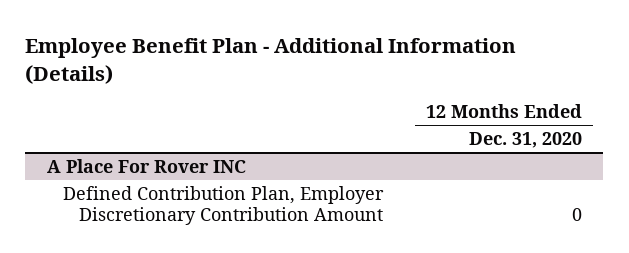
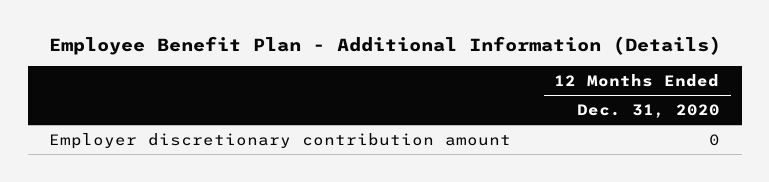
- A Place For Rover INC
- Defined Contribution Plan, Employer Discretionary Contribution Amount | 0
+ Employer discretionary contribution amount | 0

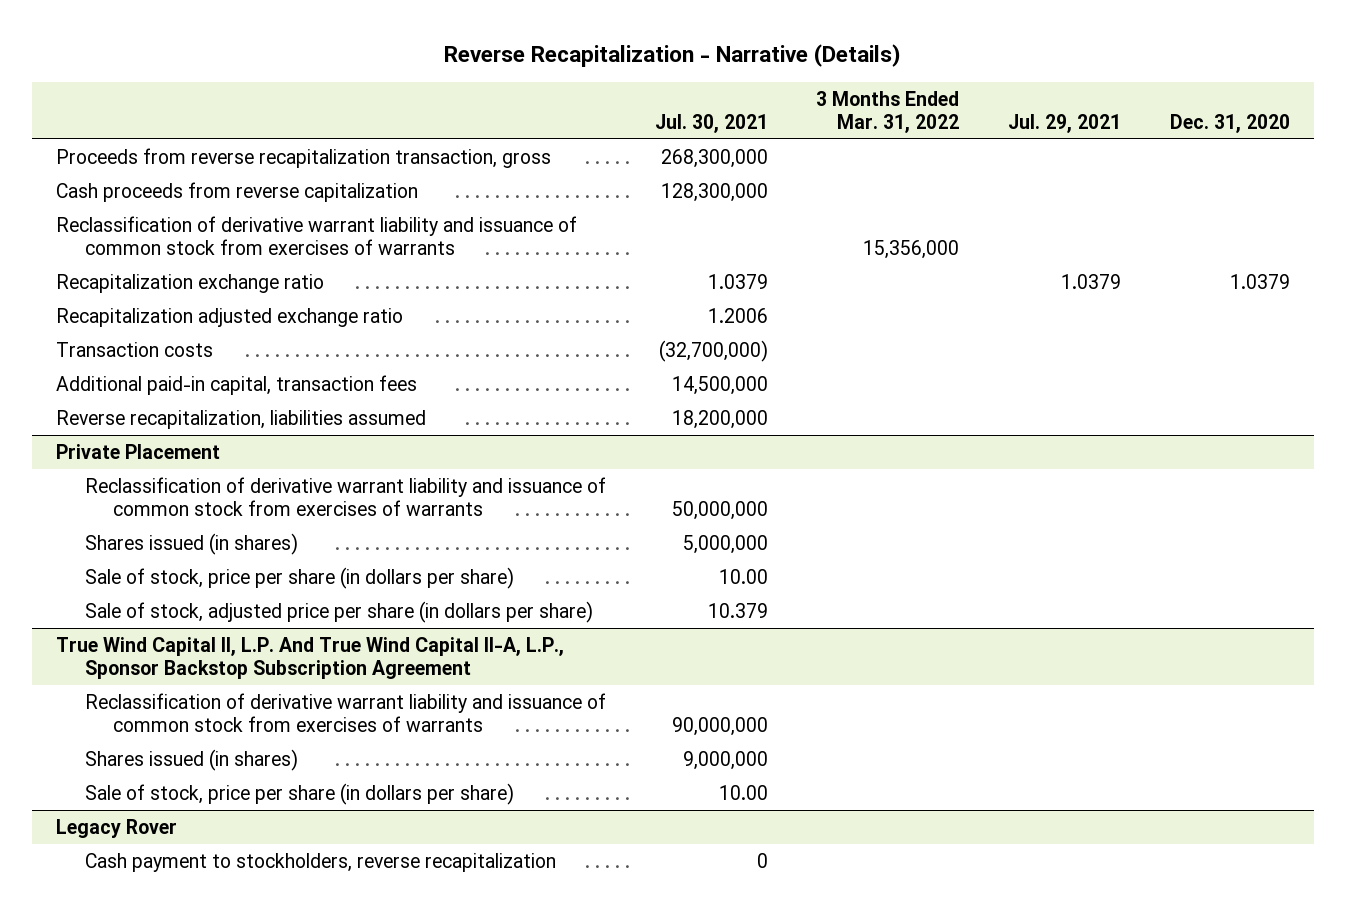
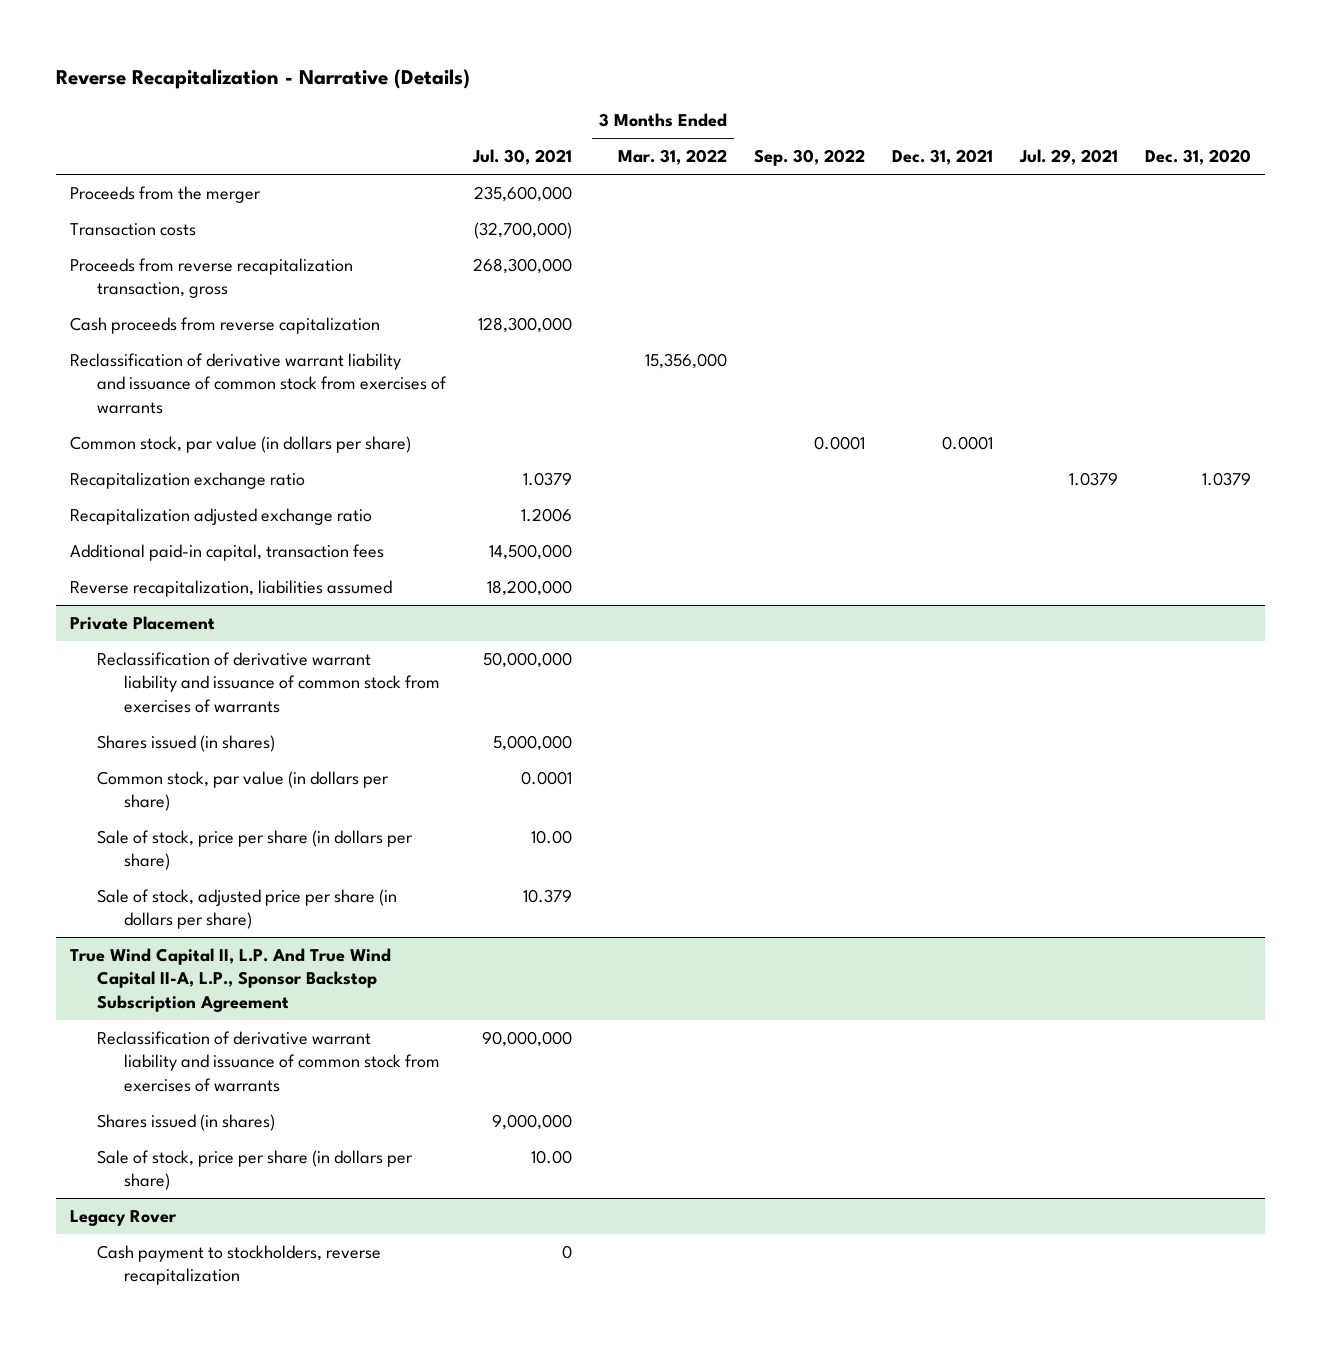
- | Jul. 30, 2021 | 3 Months Ended Mar. 31, 2022 | Jul. 29, 2021 | Dec. 31, 2020
+ | Jul. 30, 2021 | 3 Months Ended Mar. 31, 2022 | Sep. 30, 2022 | Dec. 31, 2021 | Jul. 29, 2021 | Dec. 31, 2020
+ Proceeds from the merger | 235,600,000 | | | | |
moved up: Transaction costs | (32,700,000) | | | | |
+ Common stock, par value (in dollars per share) | | | 0.0001 | 0.0001 | |
@ Private Placement
+ Common stock, par value (in dollars per share) | 0.0001 | | | | |

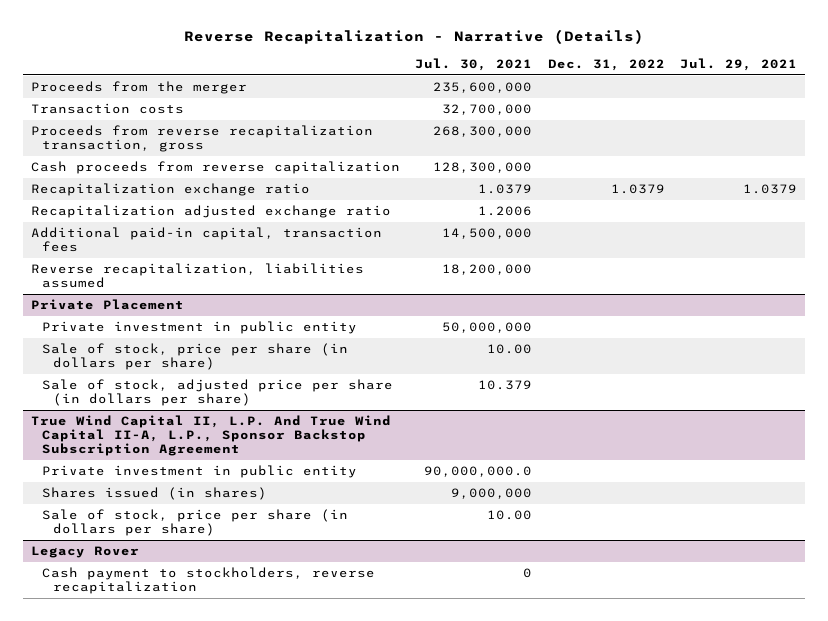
- | Jul. 30, 2021 | 3 Months Ended Mar. 31, 2022 | Sep. 30, 2022 | Dec. 31, 2021 | Jul. 29, 2021 | Dec. 31, 2020
+ | Jul. 30, 2021 | Dec. 31, 2022 | Jul. 29, 2021
- Transaction costs | (32,700,000) | | | | |
+ Transaction costs | 32,700,000 | |
- Reclassification of derivative warrant liability and issuance of common stock from exercises of warrants | | 15,356,000 | | | |
- Common stock, par value (in dollars per share) | | | 0.0001 | 0.0001 | |
@ Private Placement
- Reclassification of derivative warrant liability and issuance of common stock from exercises of warrants | 50,000,000 | | | | |
- Shares issued (in shares) | 5,000,000 | | | | |
- Common stock, par value (in dollars per share) | 0.0001 | | | | |
+ Private investment in public entity | 50,000,000 | |
@ True Wind Capital II, L.P. And True Wind Capital II-A, L.P., Sponsor Backstop Subscription Agreement
- Reclassification of derivative warrant liability and issuance of common stock from exercises of warrants | 90,000,000 | | | | |
+ Private investment in public entity | 90,000,000.0 | |

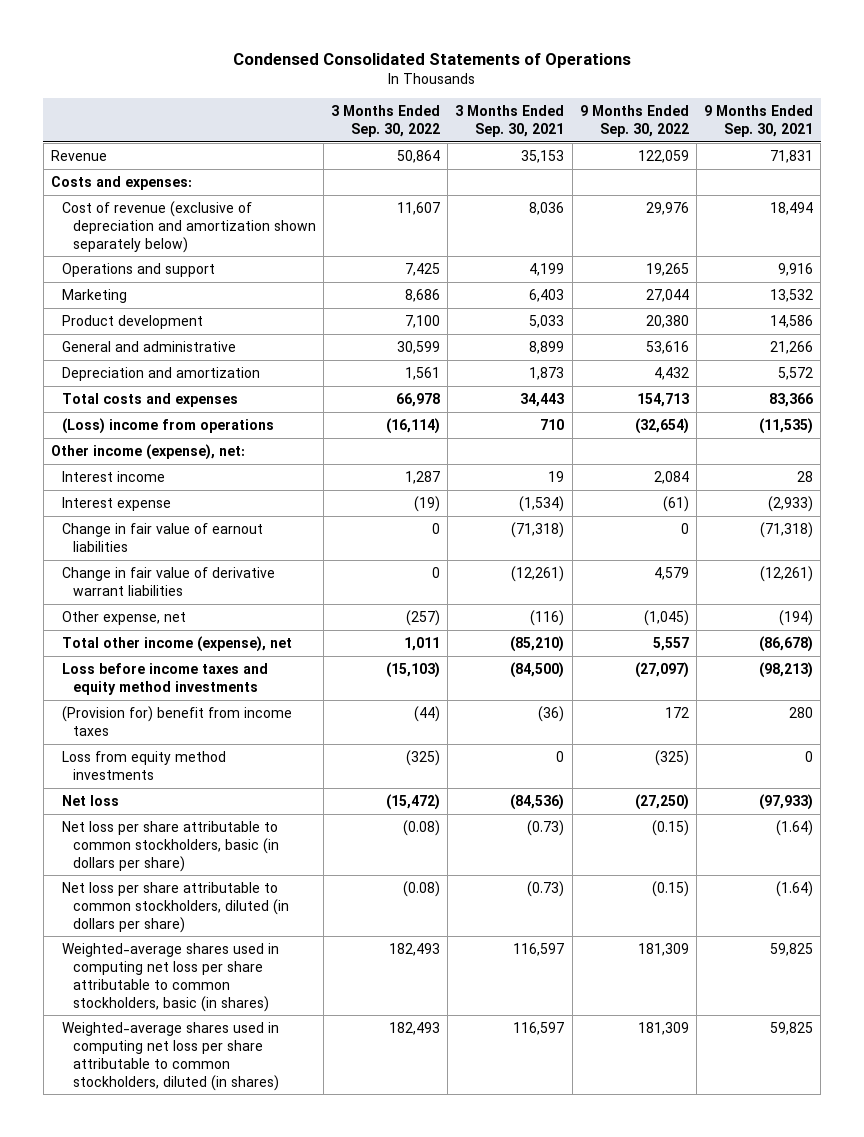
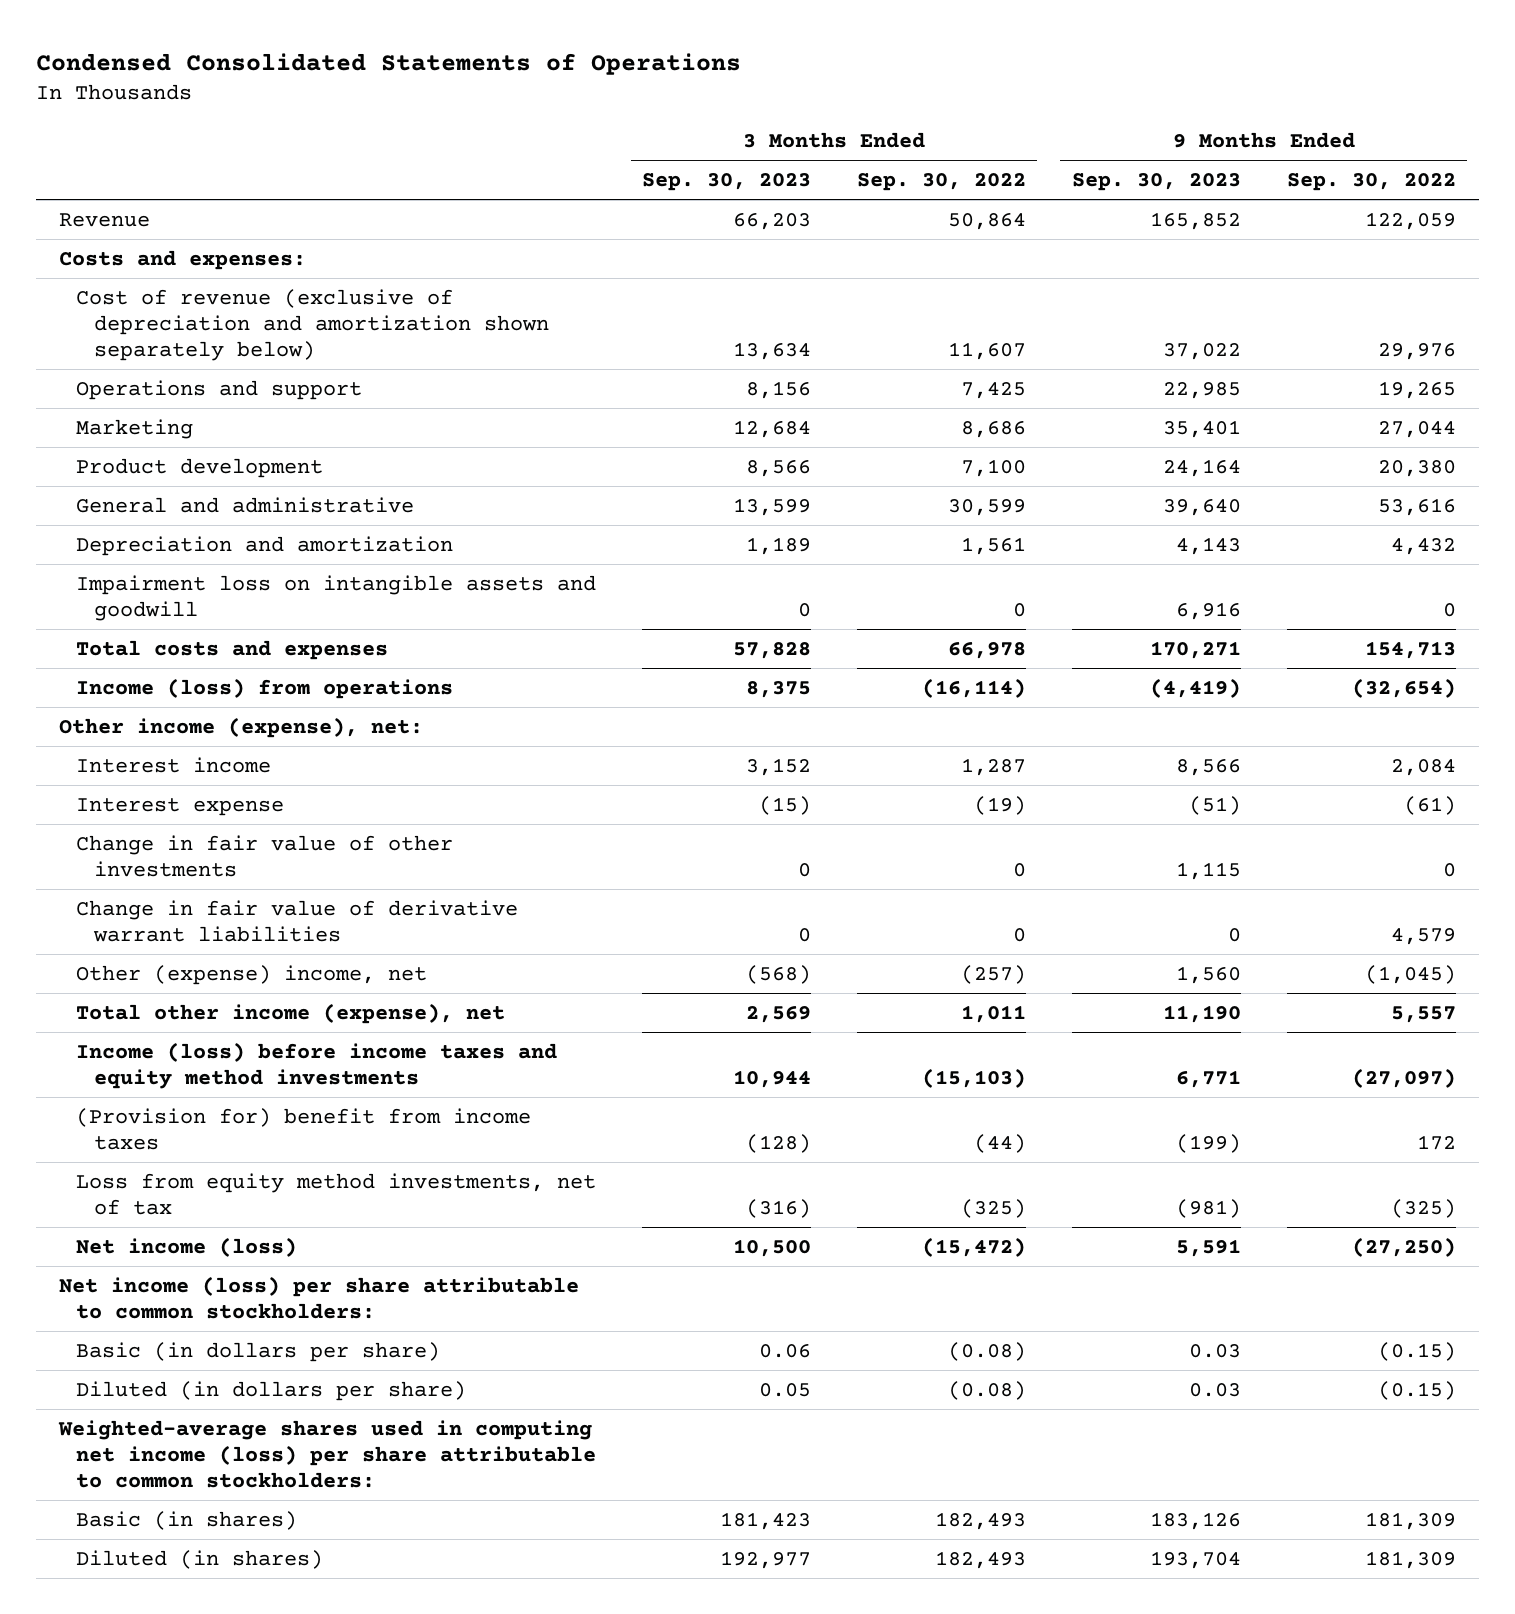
- | 3 Months Ended Sep. 30, 2022 | 3 Months Ended Sep. 30, 2021 | 9 Months Ended Sep. 30, 2022 | 9 Months Ended Sep. 30, 2021
+ | 3 Months Ended Sep. 30, 2023 | 3 Months Ended Sep. 30, 2022 | 9 Months Ended Sep. 30, 2023 | 9 Months Ended Sep. 30, 2022
+ Impairment loss on intangible assets and goodwill | 0 | 0 | 6,916 | 0
- (Loss) income from operations | (16,114) | 710 | (32,654) | (11,535)
+ Income (loss) from operations | 8,375 | (16,114) | (4,419) | (32,654)
- Change in fair value of earnout liabilities | 0 | (71,318) | 0 | (71,318)
+ Change in fair value of other investments | 0 | 0 | 1,115 | 0
- Other expense, net | (257) | (116) | (1,045) | (194)
+ Other (expense) income, net | (568) | (257) | 1,560 | (1,045)
- Loss before income taxes and equity method investments | (15,103) | (84,500) | (27,097) | (98,213)
+ Income (loss) before income taxes and equity method investments | 10,944 | (15,103) | 6,771 | (27,097)
- Loss from equity method investments | (325) | 0 | (325) | 0
- Net loss | (15,472) | (84,536) | (27,250) | (97,933)
- Net loss per share attributable to common stockholders, basic (in dollars per share) | (0.08) | (0.73) | (0.15) | (1.64)
- Net loss per share attributable to common stockholders, diluted (in dollars per share) | (0.08) | (0.73) | (0.15) | (1.64)
- Weighted-average shares used in computing net loss per share attributable to common stockholders, basic (in shares) | 182,493 | 116,597 | 181,309 | 59,825
- Weighted-average shares used in computing net loss per share attributable to common stockholders, diluted (in shares) | 182,493 | 116,597 | 181,309 | 59,825
+ Loss from equity method investments, net of tax | (316) | (325) | (981) | (325)
+ Net income (loss) | 10,500 | (15,472) | 5,591 | (27,250)
+ Net income (loss) per share attributable to common stockholders:
+ Basic (in dollars per share) | 0.06 | (0.08) | 0.03 | (0.15)
+ Diluted (in dollars per share) | 0.05 | (0.08) | 0.03 | (0.15)
+ Weighted-average shares used in computing net income (loss) per share attributable to common stockholders:
+ Basic (in shares) | 181,423 | 182,493 | 183,126 | 181,309
+ Diluted (in shares) | 192,977 | 182,493 | 193,704 | 181,309

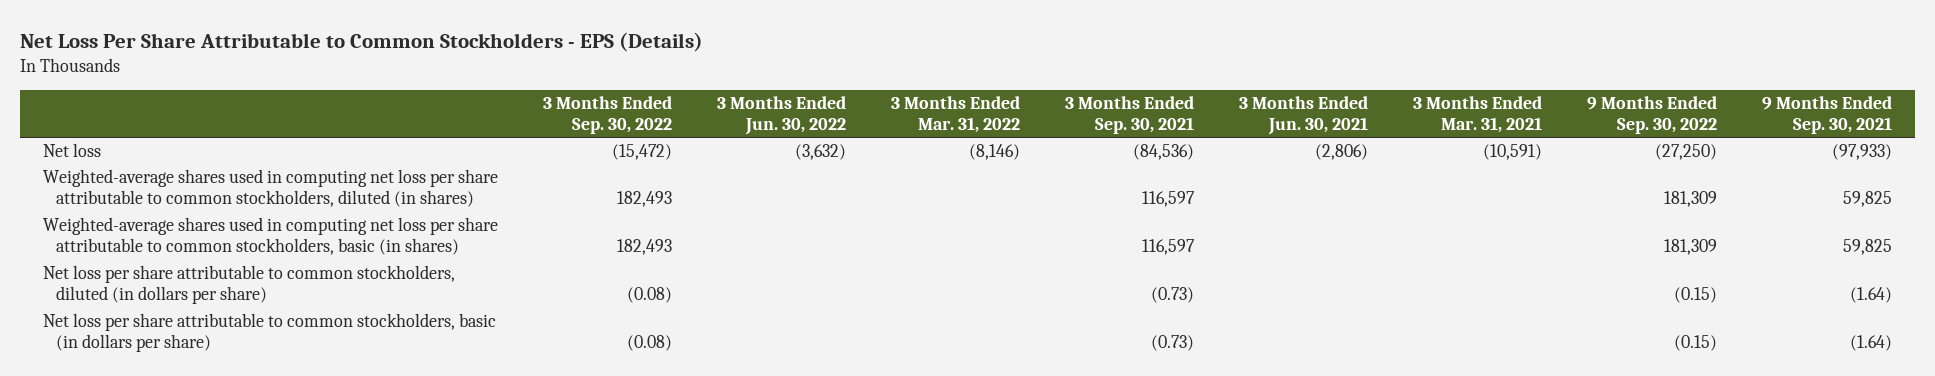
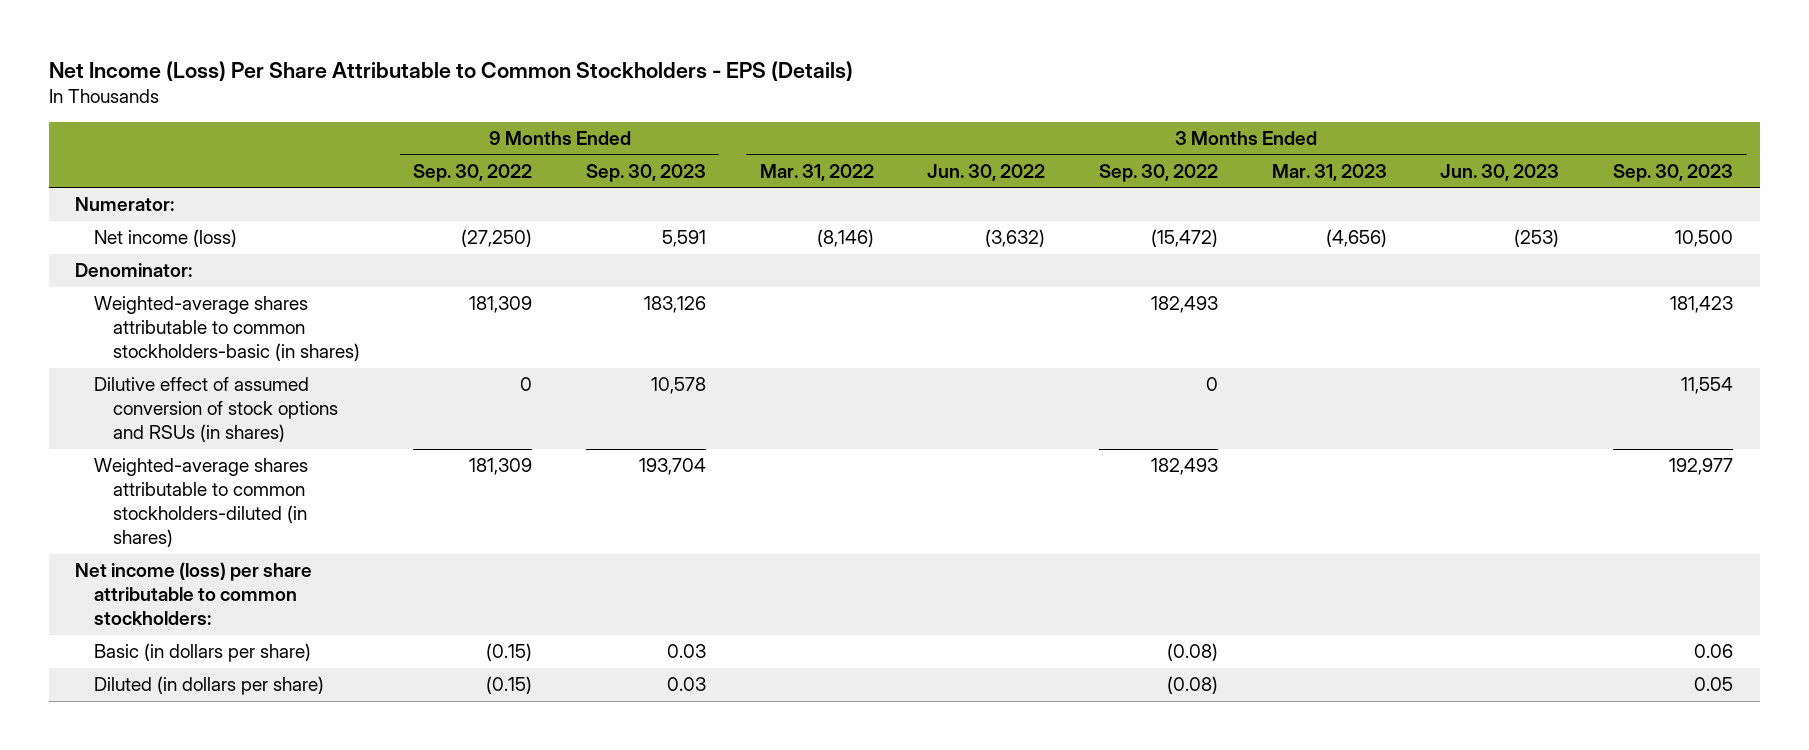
- Net Loss Per Share Attributable to Common Stockholders - EPS (Details)
+ Net Income (Loss) Per Share Attributable to Common Stockholders - EPS (Details)
- | 3 Months Ended Sep. 30, 2022 | 3 Months Ended Jun. 30, 2022 | 3 Months Ended Mar. 31, 2022 | 3 Months Ended Sep. 30, 2021 | 3 Months Ended Jun. 30, 2021 | 3 Months Ended Mar. 31, 2021 | 9 Months Ended Sep. 30, 2022 | 9 Months Ended Sep. 30, 2021
+ | 9 Months Ended Sep. 30, 2022 | 9 Months Ended Sep. 30, 2023 | 3 Months Ended Mar. 31, 2022 | 3 Months Ended Jun. 30, 2022 | 3 Months Ended Sep. 30, 2022 | 3 Months Ended Mar. 31, 2023 | 3 Months Ended Jun. 30, 2023 | 3 Months Ended Sep. 30, 2023
- Net loss | (15,472) | (3,632) | (8,146) | (84,536) | (2,806) | (10,591) | (27,250) | (97,933)
- Weighted-average shares used in computing net loss per share attributable to common stockholders, diluted (in shares) | 182,493 | | | 116,597 | | | 181,309 | 59,825
- Weighted-average shares used in computing net loss per share attributable to common stockholders, basic (in shares) | 182,493 | | | 116,597 | | | 181,309 | 59,825
- Net loss per share attributable to common stockholders, diluted (in dollars per share) | (0.08) | | | (0.73) | | | (0.15) | (1.64)
- Net loss per share attributable to common stockholders, basic (in dollars per share) | (0.08) | | | (0.73) | | | (0.15) | (1.64)
+ Numerator:
+ Net income (loss) | (27,250) | 5,591 | (8,146) | (3,632) | (15,472) | (4,656) | (253) | 10,500
+ Denominator:
+ Weighted-average shares attributable to common stockholders-basic (in shares) | 181,309 | 183,126 | | | 182,493 | | | 181,423
+ Dilutive effect of assumed conversion of stock options and RSUs (in shares) | 0 | 10,578 | | | 0 | | | 11,554
+ Weighted-average shares attributable to common stockholders-diluted (in shares) | 181,309 | 193,704 | | | 182,493 | | | 192,977
+ Net income (loss) per share attributable to common stockholders:
+ Basic (in dollars per share) | (0.15) | 0.03 | | | (0.08) | | | 0.06
+ Diluted (in dollars per share) | (0.15) | 0.03 | | | (0.08) | | | 0.05

